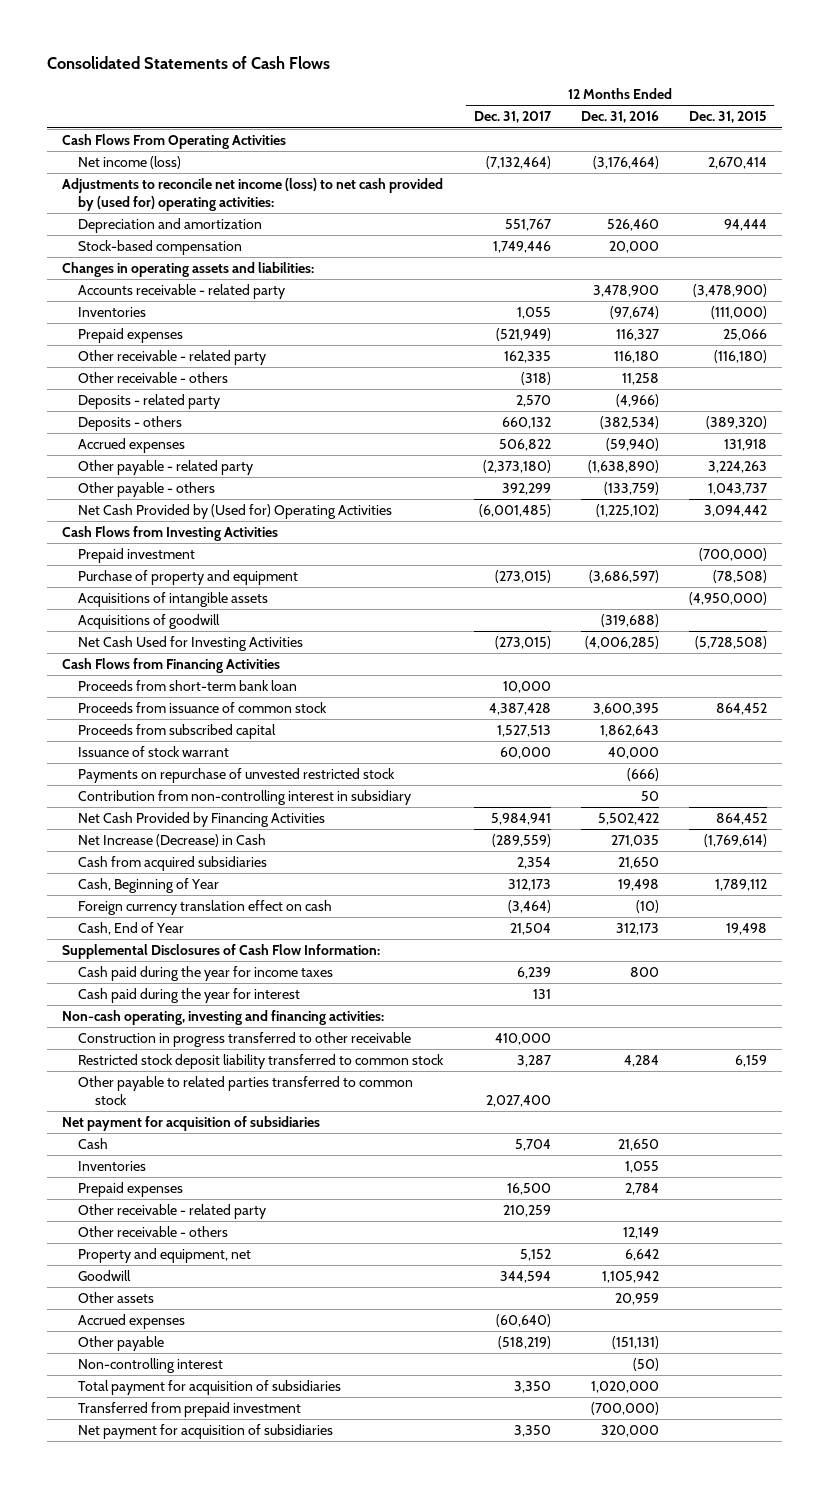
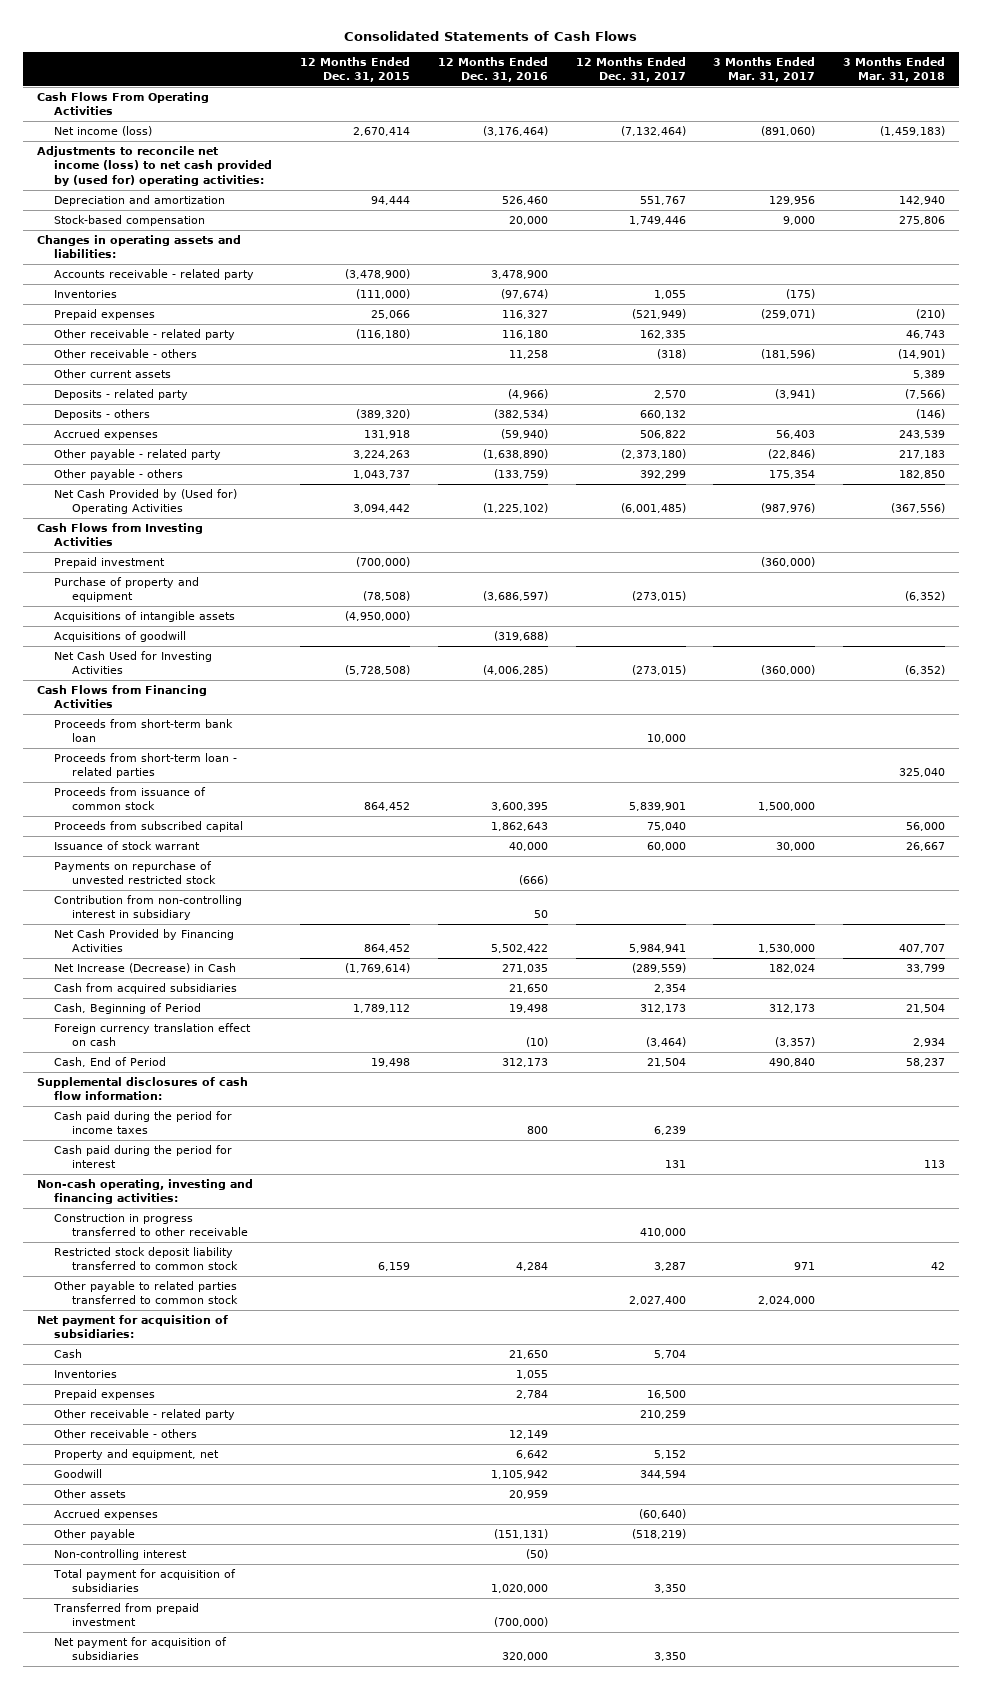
- | 12 Months Ended Dec. 31, 2017 | 12 Months Ended Dec. 31, 2016 | 12 Months Ended Dec. 31, 2015
+ | 12 Months Ended Dec. 31, 2015 | 12 Months Ended Dec. 31, 2016 | 12 Months Ended Dec. 31, 2017 | 3 Months Ended Mar. 31, 2017 | 3 Months Ended Mar. 31, 2018
+ Other current assets | | | | | 5,389
- Proceeds from issuance of common stock | 4,387,428 | 3,600,395 | 864,452
- Proceeds from subscribed capital | 1,527,513 | 1,862,643 |
+ Proceeds from short-term loan - related parties | | | | | 325,040
+ Proceeds from issuance of common stock | 864,452 | 3,600,395 | 5,839,901 | 1,500,000 |
+ Proceeds from subscribed capital | | 1,862,643 | 75,040 | | 56,000
- Cash, Beginning of Year | 312,173 | 19,498 | 1,789,112
+ Cash, Beginning of Period | 1,789,112 | 19,498 | 312,173 | 312,173 | 21,504
- Cash, End of Year | 21,504 | 312,173 | 19,498
- Supplemental Disclosures of Cash Flow Information:
- Cash paid during the year for income taxes | 6,239 | 800 |
- Cash paid during the year for interest | 131 | |
+ Cash, End of Period | 19,498 | 312,173 | 21,504 | 490,840 | 58,237
+ Supplemental disclosures of cash flow information:
+ Cash paid during the period for income taxes | | 800 | 6,239 | |
+ Cash paid during the period for interest | | | 131 | | 113
- Net payment for acquisition of subsidiaries
+ Net payment for acquisition of subsidiaries:

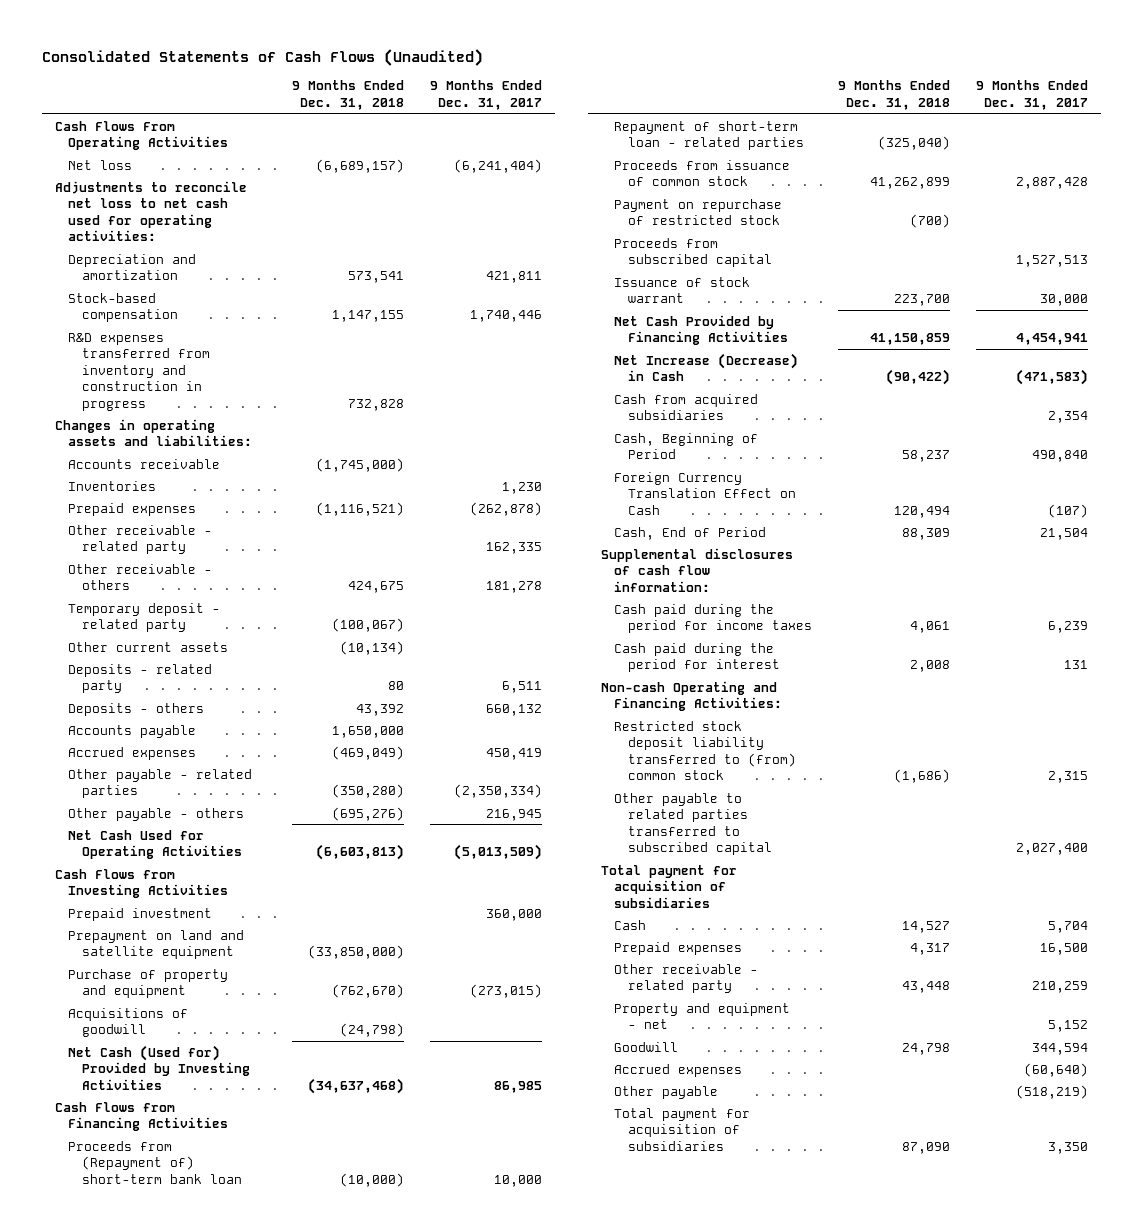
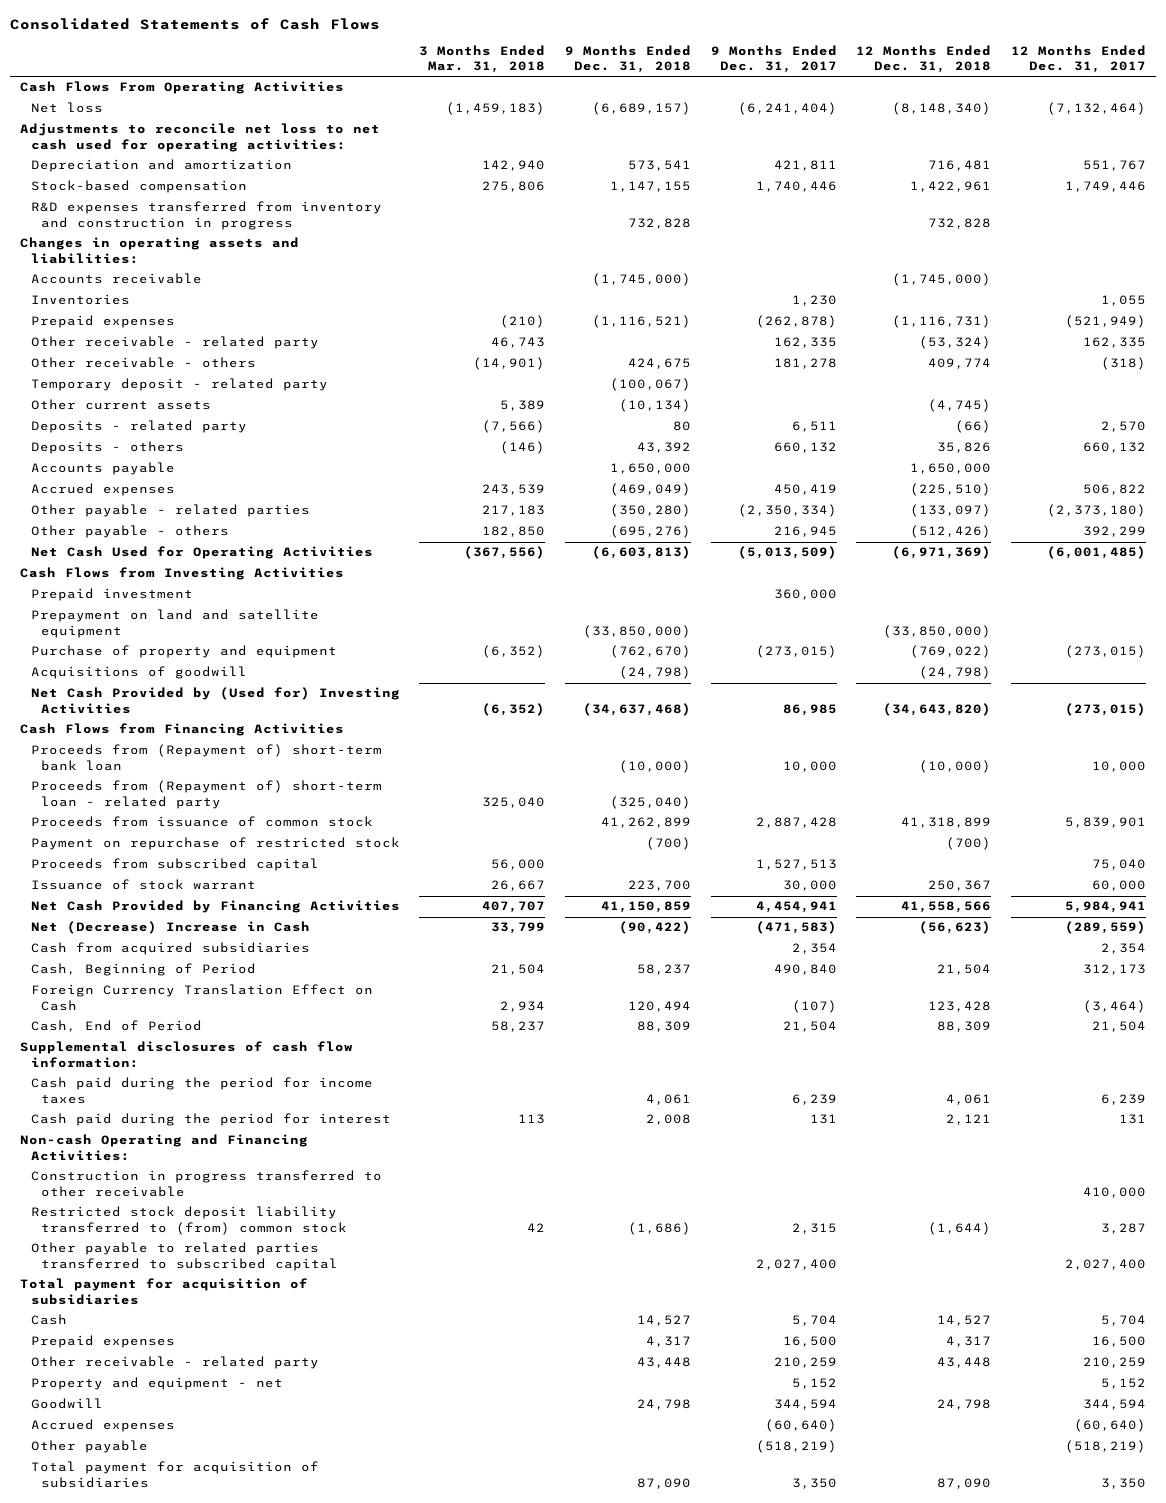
- Consolidated Statements of Cash Flows (Unaudited)
+ Consolidated Statements of Cash Flows
- | 9 Months Ended Dec. 31, 2018 | 9 Months Ended Dec. 31, 2017
+ | 3 Months Ended Mar. 31, 2018 | 9 Months Ended Dec. 31, 2018 | 9 Months Ended Dec. 31, 2017 | 12 Months Ended Dec. 31, 2018 | 12 Months Ended Dec. 31, 2017
- Net Cash (Used for) Provided by Investing Activities | (34,637,468) | 86,985
+ Net Cash Provided by (Used for) Investing Activities | (6,352) | (34,637,468) | 86,985 | (34,643,820) | (273,015)
- Repayment of short-term loan - related parties | (325,040) |
+ Proceeds from (Repayment of) short-term loan - related party | 325,040 | (325,040) | | |
- Net Increase (Decrease) in Cash | (90,422) | (471,583)
+ Net (Decrease) Increase in Cash | 33,799 | (90,422) | (471,583) | (56,623) | (289,559)
+ Construction in progress transferred to other receivable | | | | | 410,000

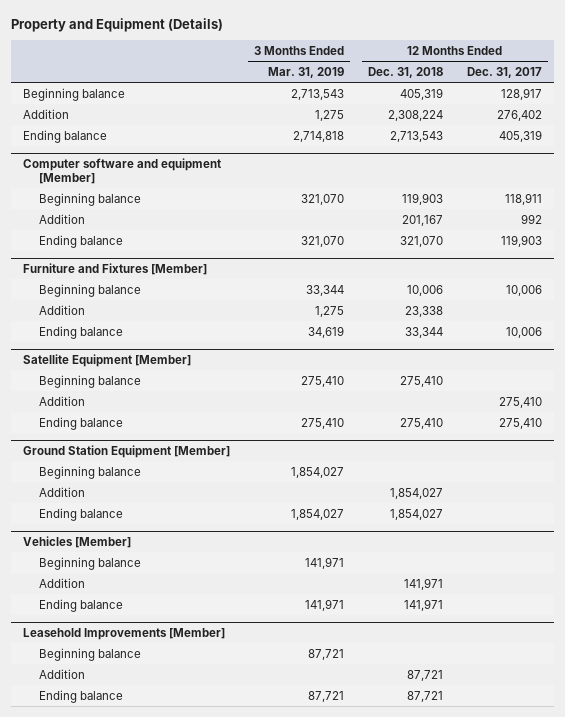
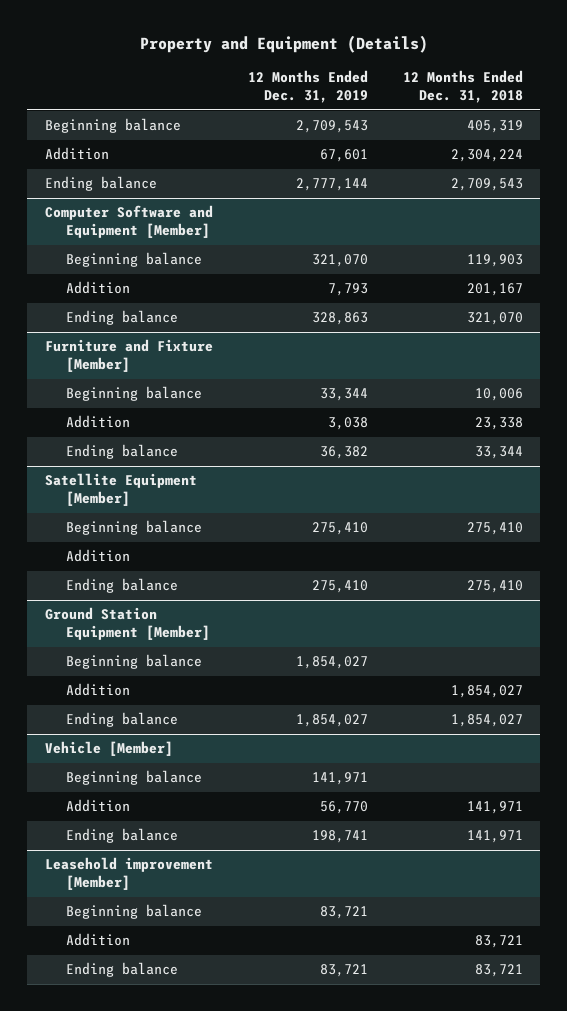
- | 3 Months Ended Mar. 31, 2019 | 12 Months Ended Dec. 31, 2018 | 12 Months Ended Dec. 31, 2017
+ | 12 Months Ended Dec. 31, 2019 | 12 Months Ended Dec. 31, 2018
- Addition | 1,275 | 2,308,224 | 276,402
- Ending balance | 2,714,818 | 2,713,543 | 405,319
- Computer software and equipment [Member]
+ Addition | 67,601 | 2,304,224
+ Ending balance | 2,777,144 | 2,709,543
+ Computer Software and Equipment [Member]
- Furniture and Fixtures [Member]
+ Furniture and Fixture [Member]
- Vehicles [Member]
+ Vehicle [Member]
- Leasehold Improvements [Member]
+ Leasehold improvement [Member]
- Addition | | 87,721 |
- Ending balance | 87,721 | 87,721 |
+ Addition | | 83,721
+ Ending balance | 83,721 | 83,721

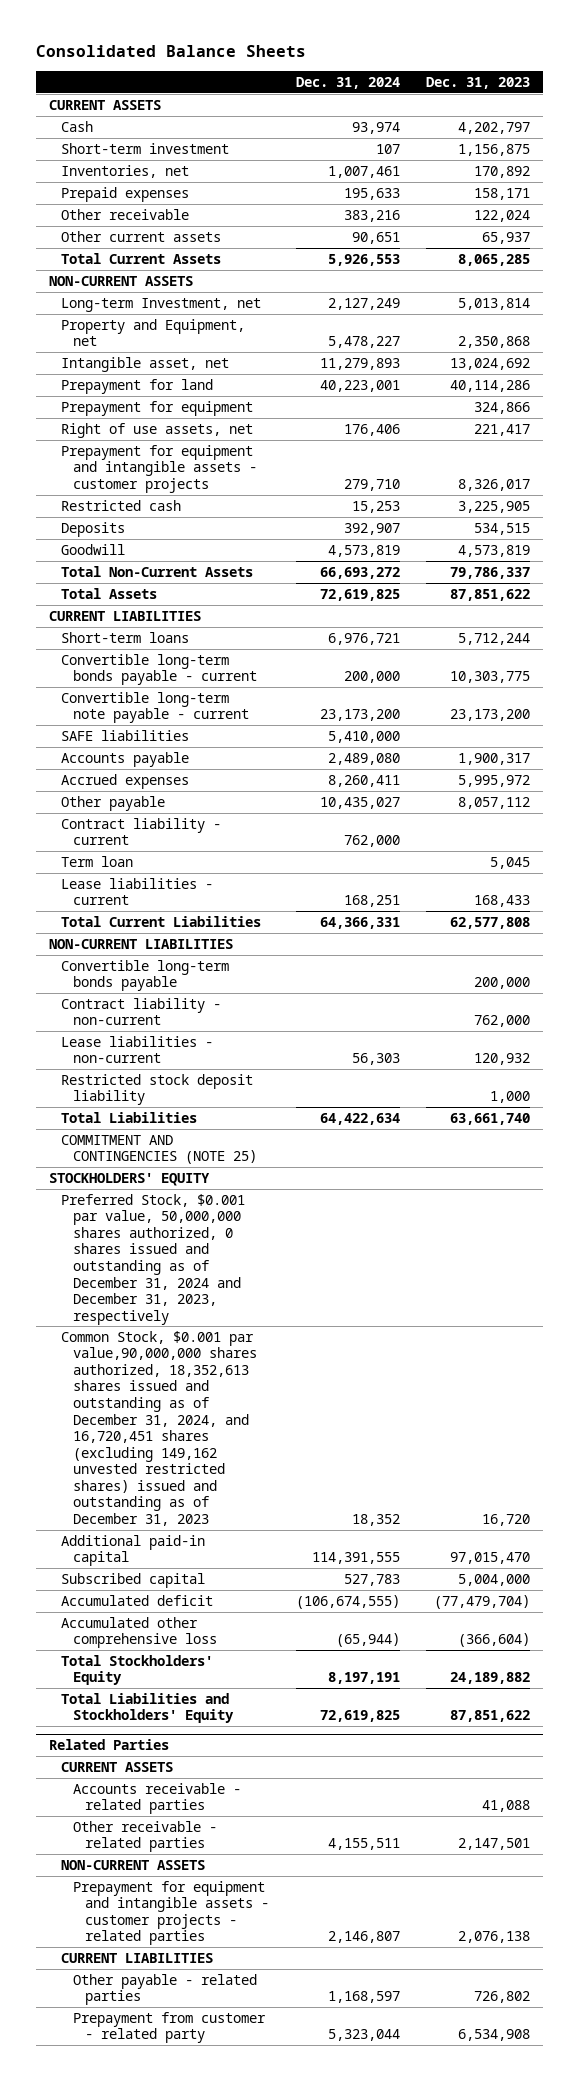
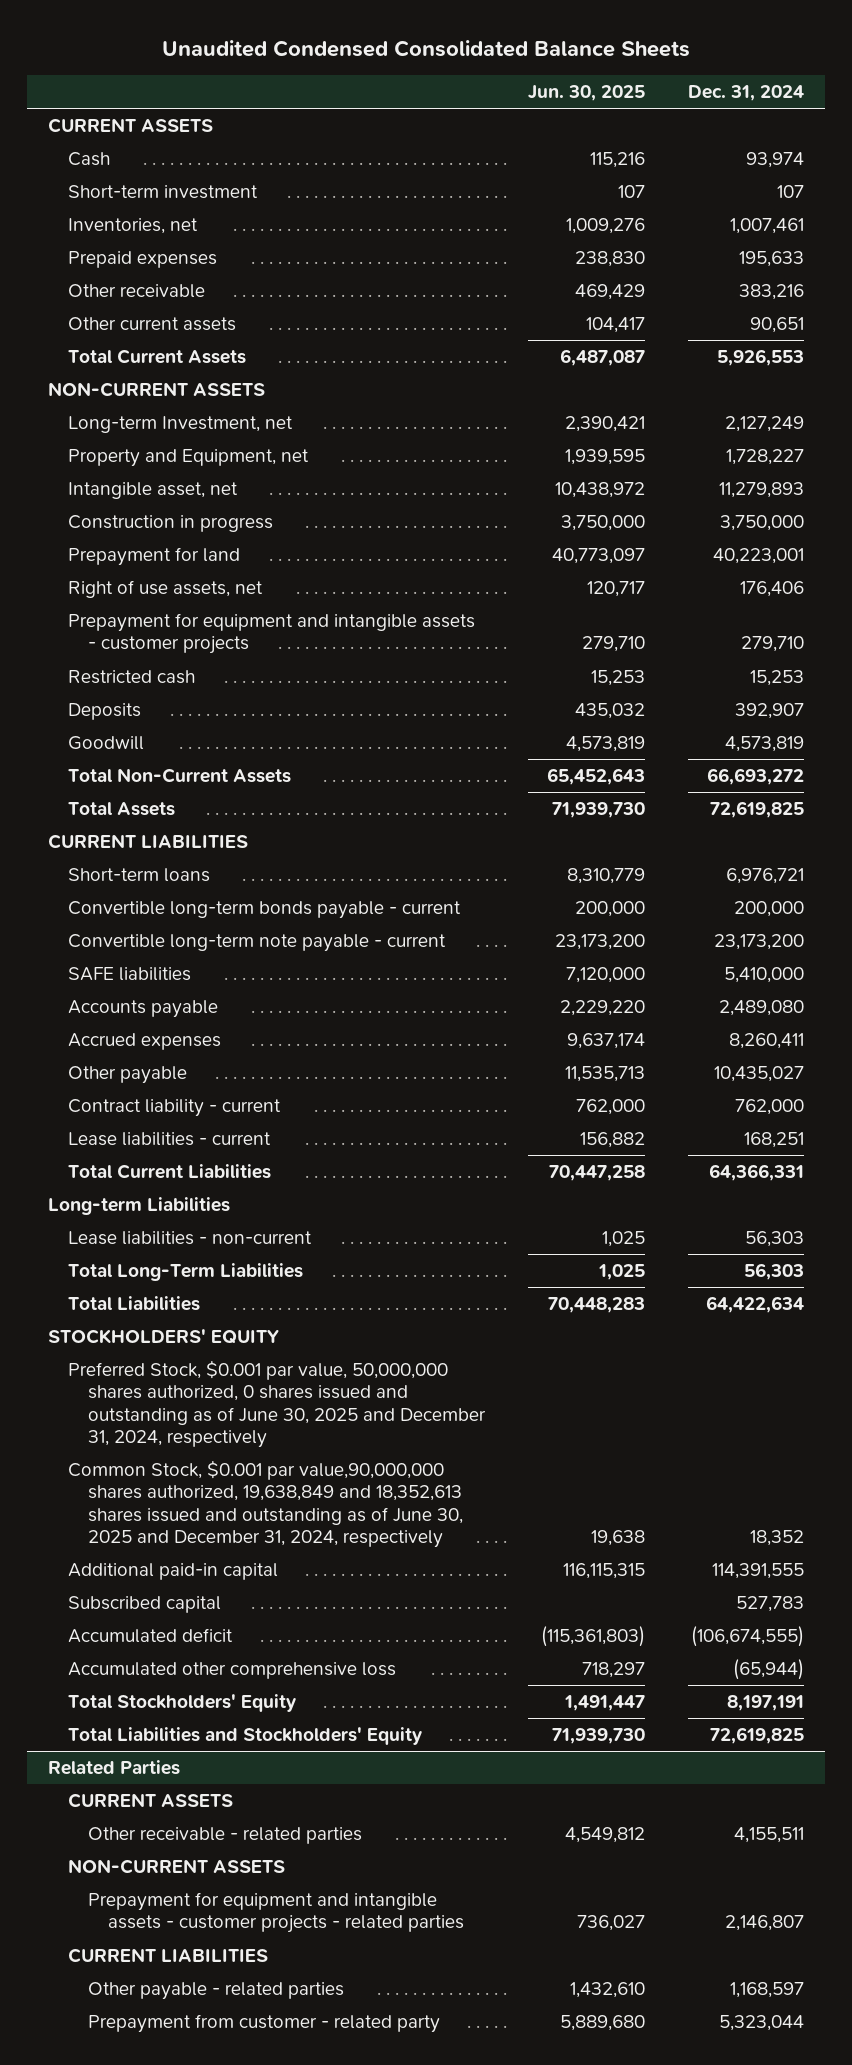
- Consolidated Balance Sheets
+ Unaudited Condensed Consolidated Balance Sheets
- | Dec. 31, 2024 | Dec. 31, 2023
+ | Jun. 30, 2025 | Dec. 31, 2024
- Property and Equipment, net | 5,478,227 | 2,350,868
+ Property and Equipment, net | 1,939,595 | 1,728,227
+ Construction in progress | 3,750,000 | 3,750,000
- Prepayment for equipment | | 324,866
- Term loan | | 5,045
- NON-CURRENT LIABILITIES
- Convertible long-term bonds payable | | 200,000
- Contract liability - non-current | | 762,000
+ Long-term Liabilities
- Restricted stock deposit liability | | 1,000
+ Total Long-Term Liabilities | 1,025 | 56,303
- COMMITMENT AND CONTINGENCIES (NOTE 25)
- Preferred Stock, $0.001 par value, 50,000,000 shares authorized, 0 shares issued and outstanding as of December 31, 2024 and December 31, 2023, respectively
- Common Stock, $0.001 par value,90,000,000 shares authorized, 18,352,613 shares issued and outstanding as of December 31, 2024, and 16,720,451 shares (excluding 149,162 unvested restricted shares) issued and outstanding as of December 31, 2023 | 18,352 | 16,720
+ Preferred Stock, $0.001 par value, 50,000,000 shares authorized, 0 shares issued and outstanding as of June 30, 2025 and December 31, 2024, respectively
+ Common Stock, $0.001 par value,90,000,000 shares authorized, 19,638,849 and 18,352,613 shares issued and outstanding as of June 30, 2025 and December 31, 2024, respectively | 19,638 | 18,352
@ Related Parties
- Accounts receivable - related parties | | 41,088

